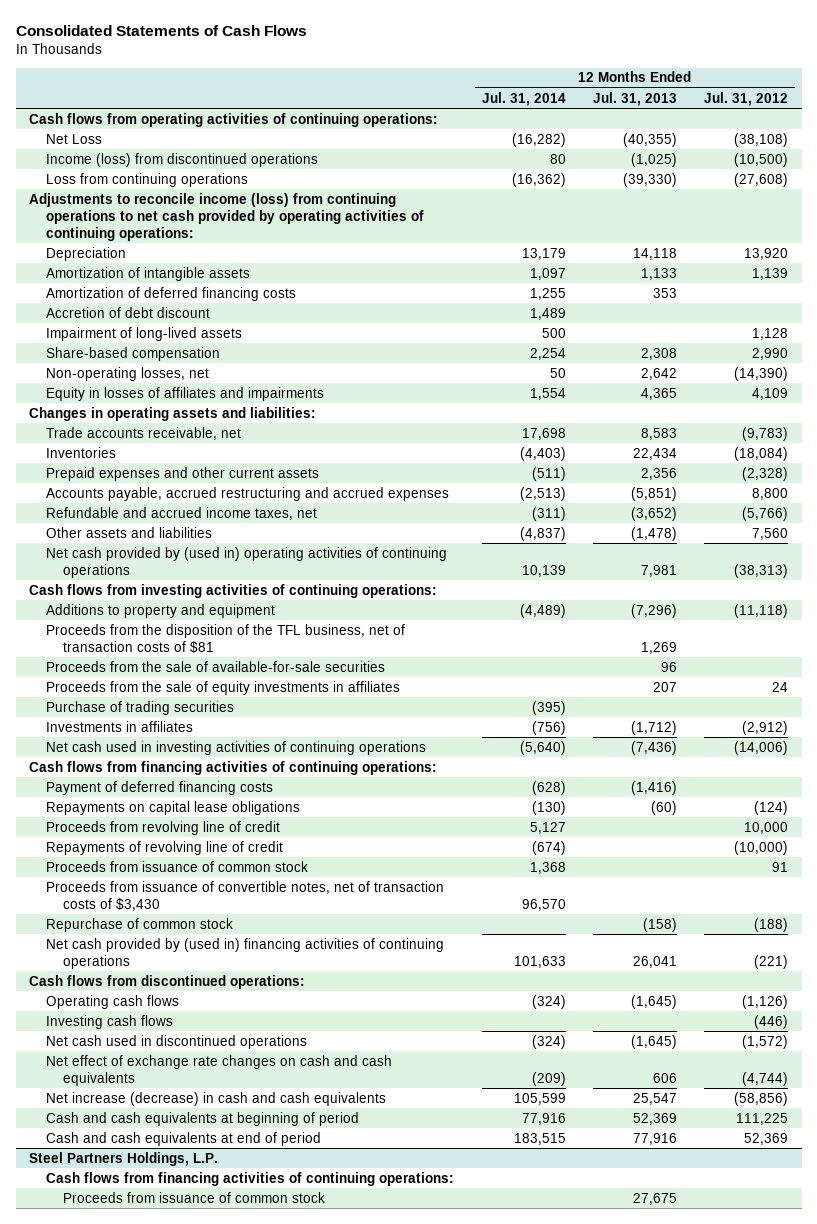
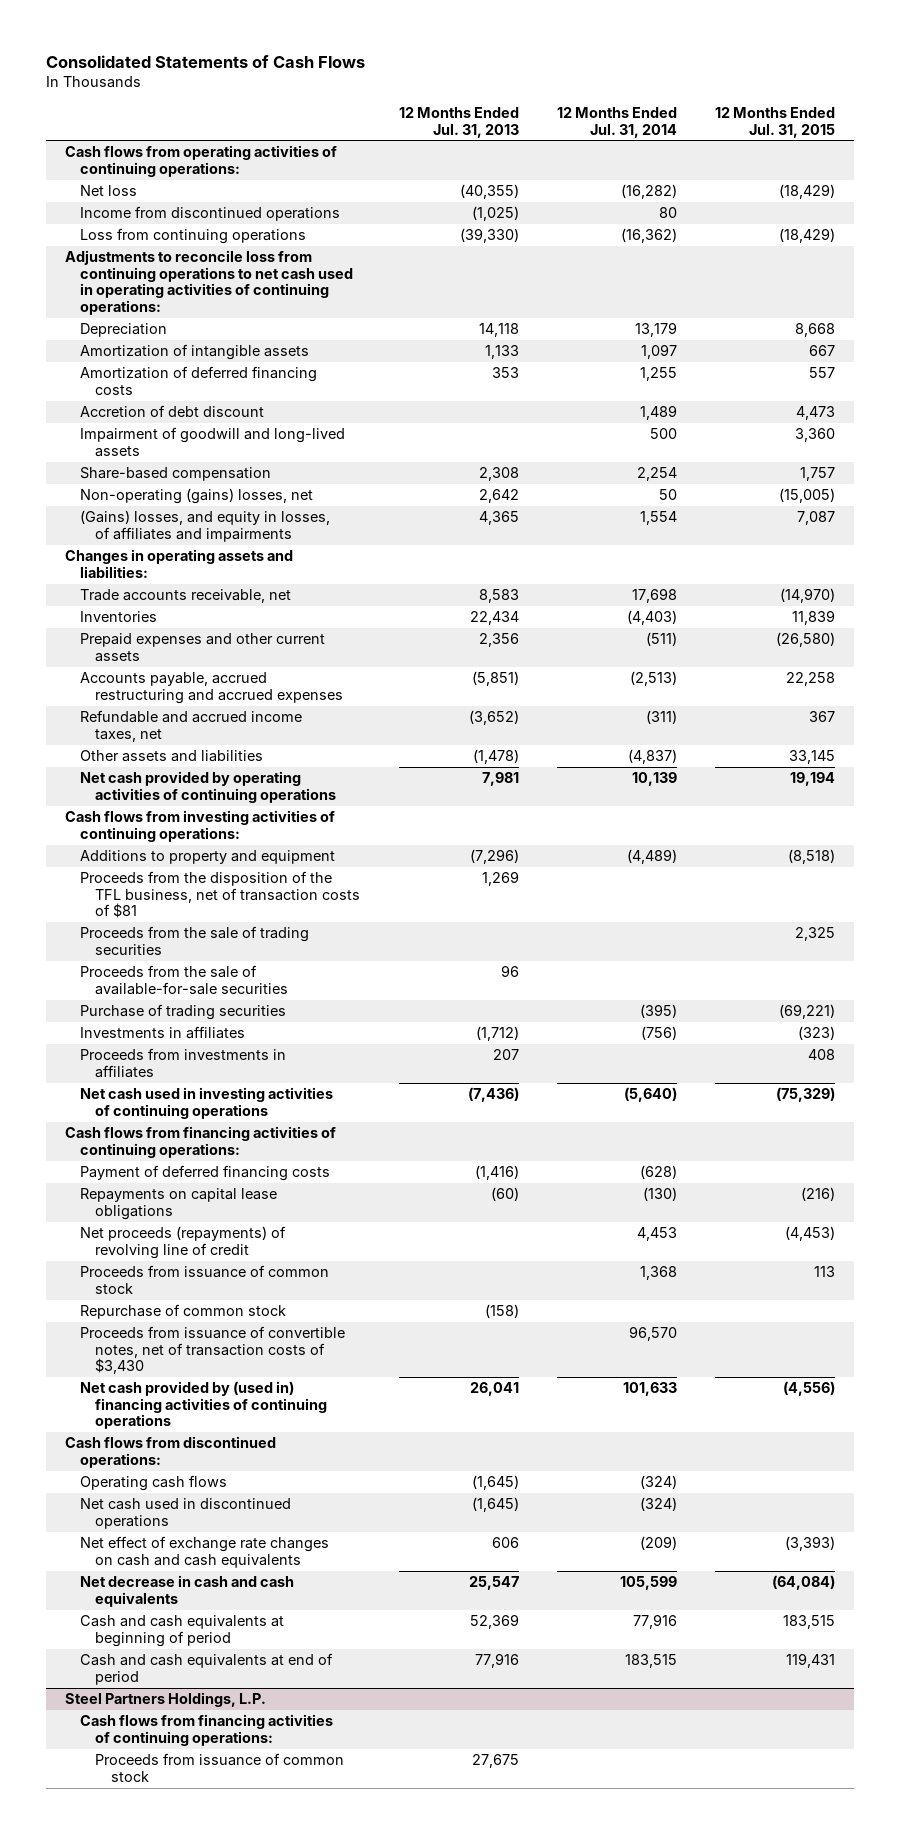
- | 12 Months Ended Jul. 31, 2014 | 12 Months Ended Jul. 31, 2013 | 12 Months Ended Jul. 31, 2012
+ | 12 Months Ended Jul. 31, 2013 | 12 Months Ended Jul. 31, 2014 | 12 Months Ended Jul. 31, 2015
- Net Loss | (16,282) | (40,355) | (38,108)
- Income (loss) from discontinued operations | 80 | (1,025) | (10,500)
+ Net loss | (40,355) | (16,282) | (18,429)
+ Income from discontinued operations | (1,025) | 80 |
- Adjustments to reconcile income (loss) from continuing operations to net cash provided by operating activities of continuing operations:
+ Adjustments to reconcile loss from continuing operations to net cash used in operating activities of continuing operations:
- Impairment of long-lived assets | 500 | | 1,128
+ Impairment of goodwill and long-lived assets | | 500 | 3,360
- Non-operating losses, net | 50 | 2,642 | (14,390)
- Equity in losses of affiliates and impairments | 1,554 | 4,365 | 4,109
+ Non-operating (gains) losses, net | 2,642 | 50 | (15,005)
+ (Gains) losses, and equity in losses, of affiliates and impairments | 4,365 | 1,554 | 7,087
- Net cash provided by (used in) operating activities of continuing operations | 10,139 | 7,981 | (38,313)
+ Net cash provided by operating activities of continuing operations | 7,981 | 10,139 | 19,194
+ Proceeds from the sale of trading securities | | | 2,325
- Proceeds from the sale of equity investments in affiliates | | 207 | 24
+ Proceeds from investments in affiliates | 207 | | 408
- Proceeds from revolving line of credit | 5,127 | | 10,000
- Repayments of revolving line of credit | (674) | | (10,000)
+ Net proceeds (repayments) of revolving line of credit | | 4,453 | (4,453)
moved down: Proceeds from issuance of convertible notes, net of transaction costs of $3,430 | | 96,570 |
- Investing cash flows | | | (446)
- Net increase (decrease) in cash and cash equivalents | 105,599 | 25,547 | (58,856)
+ Net decrease in cash and cash equivalents | 25,547 | 105,599 | (64,084)

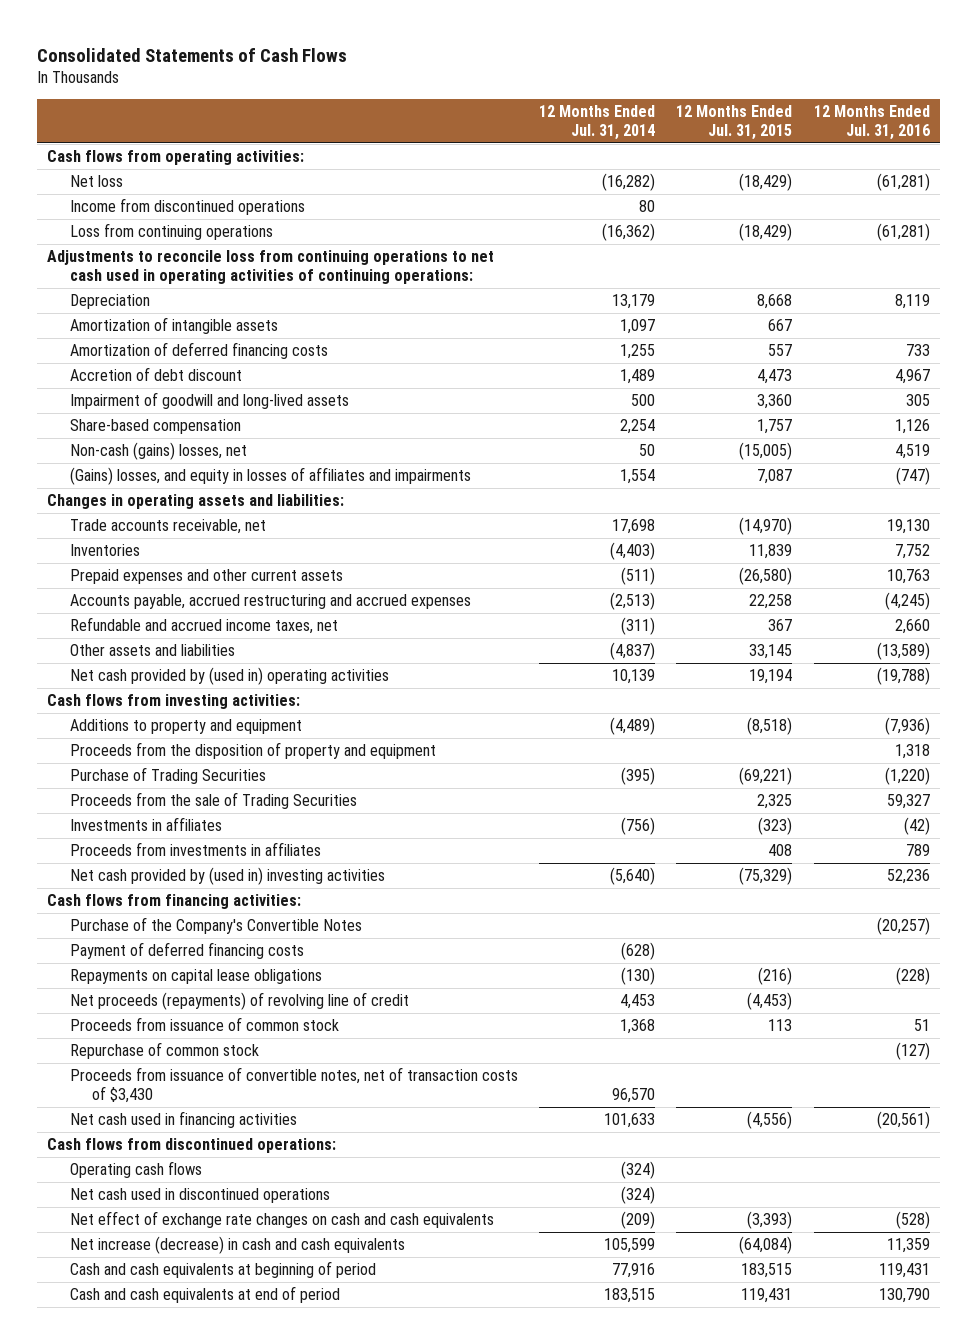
- | 12 Months Ended Jul. 31, 2013 | 12 Months Ended Jul. 31, 2014 | 12 Months Ended Jul. 31, 2015
+ | 12 Months Ended Jul. 31, 2014 | 12 Months Ended Jul. 31, 2015 | 12 Months Ended Jul. 31, 2016
- Cash flows from operating activities of continuing operations:
+ Cash flows from operating activities:
- Non-operating (gains) losses, net | 2,642 | 50 | (15,005)
- (Gains) losses, and equity in losses, of affiliates and impairments | 4,365 | 1,554 | 7,087
+ Non-cash (gains) losses, net | 50 | (15,005) | 4,519
+ (Gains) losses, and equity in losses of affiliates and impairments | 1,554 | 7,087 | (747)
- Net cash provided by operating activities of continuing operations | 7,981 | 10,139 | 19,194
- Cash flows from investing activities of continuing operations:
+ Net cash provided by (used in) operating activities | 10,139 | 19,194 | (19,788)
+ Cash flows from investing activities:
- Proceeds from the disposition of the TFL business, net of transaction costs of $81 | 1,269 | |
- Proceeds from the sale of trading securities | | | 2,325
- Proceeds from the sale of available-for-sale securities | 96 | |
- Purchase of trading securities | | (395) | (69,221)
+ Proceeds from the disposition of property and equipment | | | 1,318
+ Purchase of Trading Securities | (395) | (69,221) | (1,220)
+ Proceeds from the sale of Trading Securities | | 2,325 | 59,327
- Net cash used in investing activities of continuing operations | (7,436) | (5,640) | (75,329)
- Cash flows from financing activities of continuing operations:
+ Net cash provided by (used in) investing activities | (5,640) | (75,329) | 52,236
+ Cash flows from financing activities:
+ Purchase of the Company's Convertible Notes | | | (20,257)
- Net cash provided by (used in) financing activities of continuing operations | 26,041 | 101,633 | (4,556)
+ Net cash used in financing activities | 101,633 | (4,556) | (20,561)
- Net decrease in cash and cash equivalents | 25,547 | 105,599 | (64,084)
+ Net increase (decrease) in cash and cash equivalents | 105,599 | (64,084) | 11,359
- Steel Partners Holdings, L.P.
- Cash flows from financing activities of continuing operations:
- Proceeds from issuance of common stock | 27,675 | |

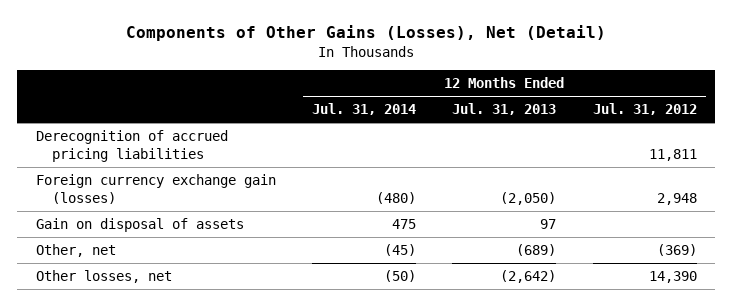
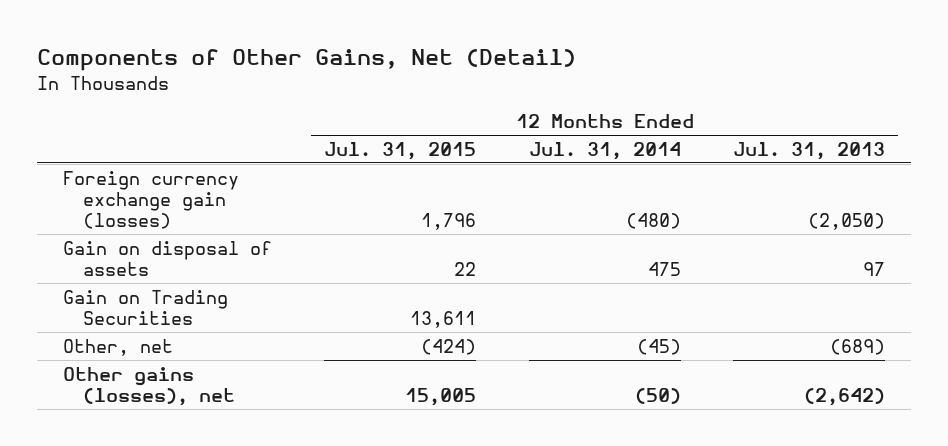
- Components of Other Gains (Losses), Net (Detail)
+ Components of Other Gains, Net (Detail)
- | 12 Months Ended Jul. 31, 2014 | 12 Months Ended Jul. 31, 2013 | 12 Months Ended Jul. 31, 2012
+ | 12 Months Ended Jul. 31, 2015 | 12 Months Ended Jul. 31, 2014 | 12 Months Ended Jul. 31, 2013
- Derecognition of accrued pricing liabilities | | | 11,811
+ Gain on Trading Securities | 13,611 | |
- Other losses, net | (50) | (2,642) | 14,390
+ Other gains (losses), net | 15,005 | (50) | (2,642)

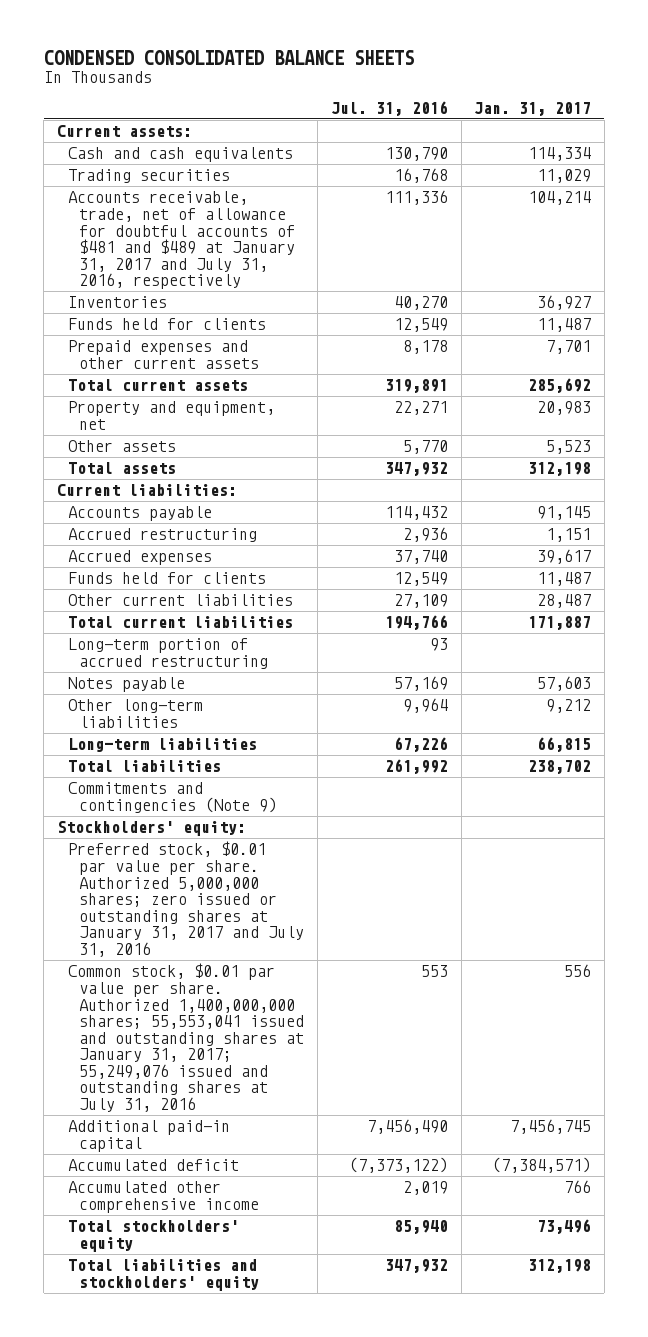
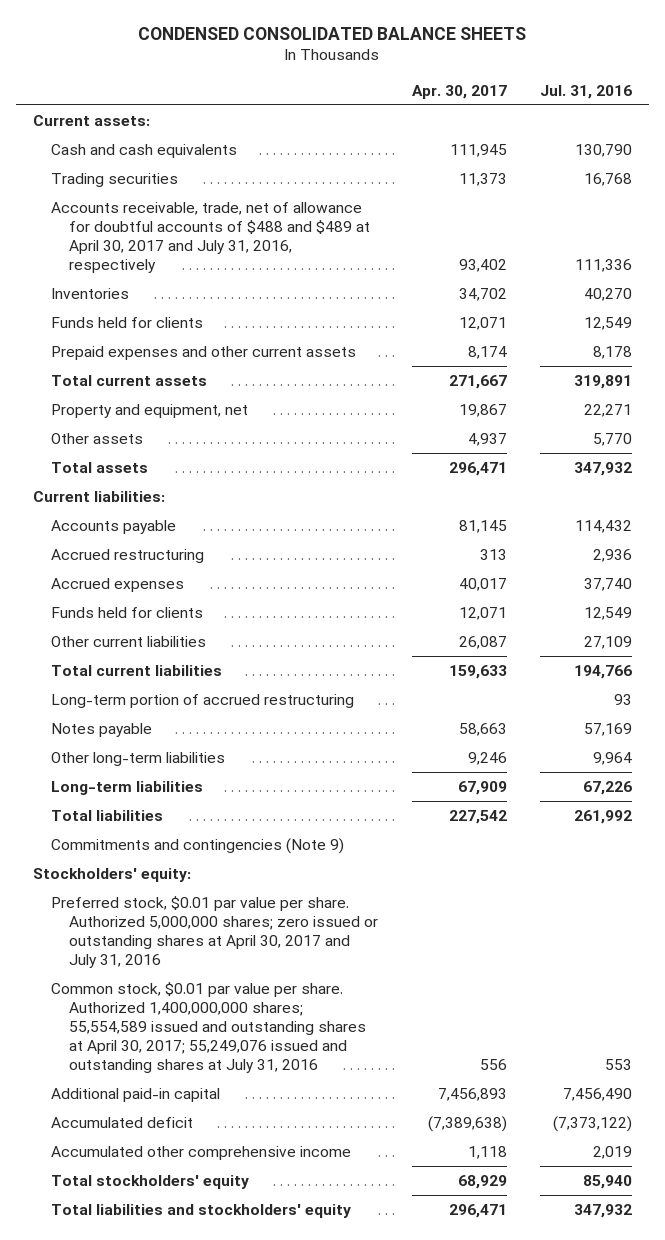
- | Jul. 31, 2016 | Jan. 31, 2017
+ | Apr. 30, 2017 | Jul. 31, 2016
- Accounts receivable, trade, net of allowance for doubtful accounts of $481 and $489 at January 31, 2017 and July 31, 2016, respectively | 111,336 | 104,214
+ Accounts receivable, trade, net of allowance for doubtful accounts of $488 and $489 at April 30, 2017 and July 31, 2016, respectively | 93,402 | 111,336
- Preferred stock, $0.01 par value per share. Authorized 5,000,000 shares; zero issued or outstanding shares at January 31, 2017 and July 31, 2016
- Common stock, $0.01 par value per share. Authorized 1,400,000,000 shares; 55,553,041 issued and outstanding shares at January 31, 2017; 55,249,076 issued and outstanding shares at July 31, 2016 | 553 | 556
+ Preferred stock, $0.01 par value per share. Authorized 5,000,000 shares; zero issued or outstanding shares at April 30, 2017 and July 31, 2016
+ Common stock, $0.01 par value per share. Authorized 1,400,000,000 shares; 55,554,589 issued and outstanding shares at April 30, 2017; 55,249,076 issued and outstanding shares at July 31, 2016 | 556 | 553

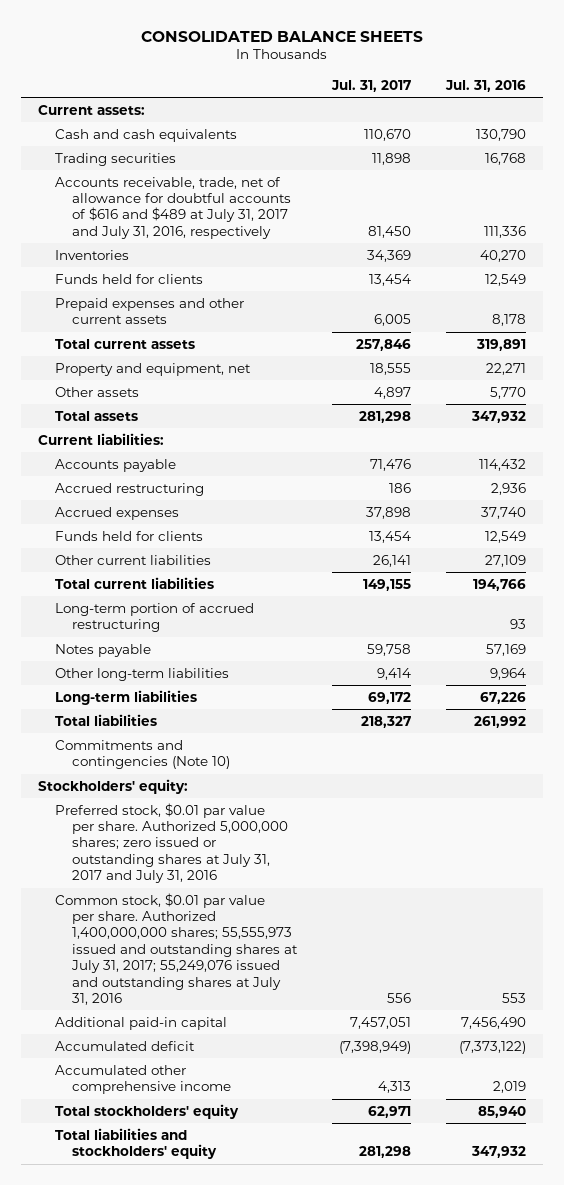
- CONDENSED CONSOLIDATED BALANCE SHEETS
+ CONSOLIDATED BALANCE SHEETS
- | Apr. 30, 2017 | Jul. 31, 2016
+ | Jul. 31, 2017 | Jul. 31, 2016
- Accounts receivable, trade, net of allowance for doubtful accounts of $488 and $489 at April 30, 2017 and July 31, 2016, respectively | 93,402 | 111,336
+ Accounts receivable, trade, net of allowance for doubtful accounts of $616 and $489 at July 31, 2017 and July 31, 2016, respectively | 81,450 | 111,336
- Commitments and contingencies (Note 9)
+ Commitments and contingencies (Note 10)
- Preferred stock, $0.01 par value per share. Authorized 5,000,000 shares; zero issued or outstanding shares at April 30, 2017 and July 31, 2016
- Common stock, $0.01 par value per share. Authorized 1,400,000,000 shares; 55,554,589 issued and outstanding shares at April 30, 2017; 55,249,076 issued and outstanding shares at July 31, 2016 | 556 | 553
+ Preferred stock, $0.01 par value per share. Authorized 5,000,000 shares; zero issued or outstanding shares at July 31, 2017 and July 31, 2016
+ Common stock, $0.01 par value per share. Authorized 1,400,000,000 shares; 55,555,973 issued and outstanding shares at July 31, 2017; 55,249,076 issued and outstanding shares at July 31, 2016 | 556 | 553

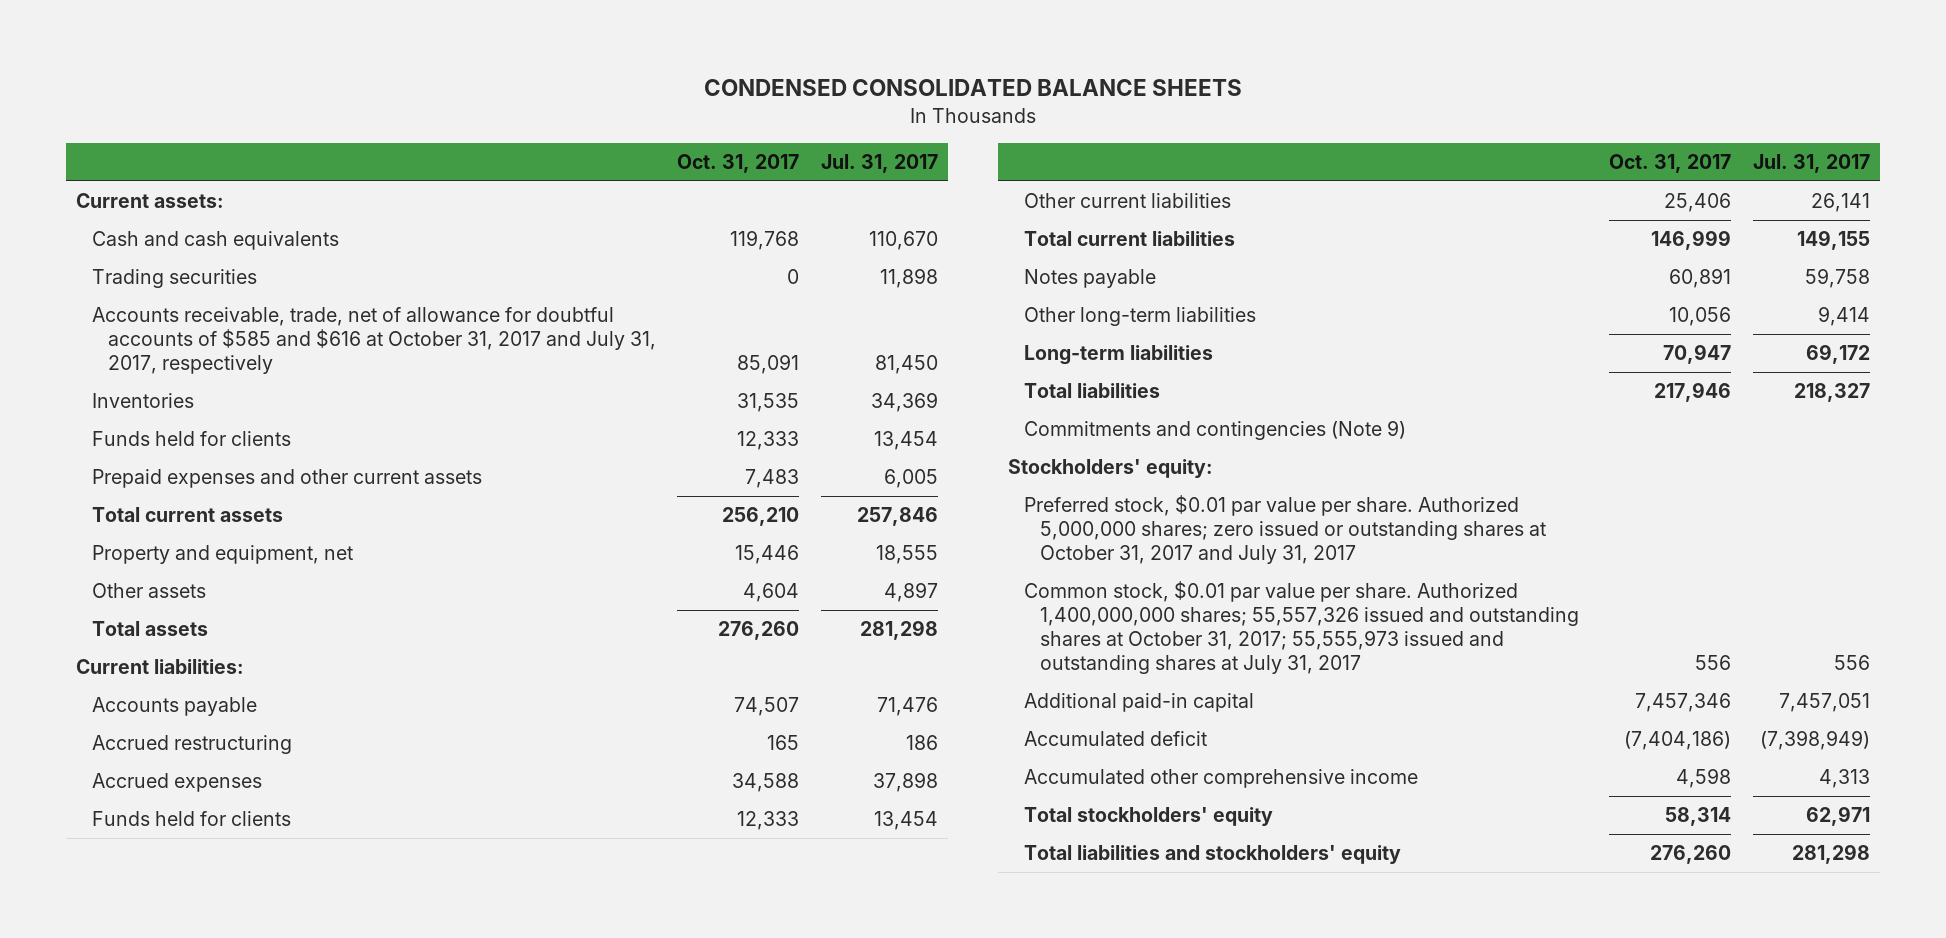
- CONSOLIDATED BALANCE SHEETS
+ CONDENSED CONSOLIDATED BALANCE SHEETS
- | Jul. 31, 2017 | Jul. 31, 2016
+ | Oct. 31, 2017 | Jul. 31, 2017
- Accounts receivable, trade, net of allowance for doubtful accounts of $616 and $489 at July 31, 2017 and July 31, 2016, respectively | 81,450 | 111,336
+ Accounts receivable, trade, net of allowance for doubtful accounts of $585 and $616 at October 31, 2017 and July 31, 2017, respectively | 85,091 | 81,450
- Long-term portion of accrued restructuring | | 93
- Commitments and contingencies (Note 10)
+ Commitments and contingencies (Note 9)
- Preferred stock, $0.01 par value per share. Authorized 5,000,000 shares; zero issued or outstanding shares at July 31, 2017 and July 31, 2016
- Common stock, $0.01 par value per share. Authorized 1,400,000,000 shares; 55,555,973 issued and outstanding shares at July 31, 2017; 55,249,076 issued and outstanding shares at July 31, 2016 | 556 | 553
+ Preferred stock, $0.01 par value per share. Authorized 5,000,000 shares; zero issued or outstanding shares at October 31, 2017 and July 31, 2017
+ Common stock, $0.01 par value per share. Authorized 1,400,000,000 shares; 55,557,326 issued and outstanding shares at October 31, 2017; 55,555,973 issued and outstanding shares at July 31, 2017 | 556 | 556

